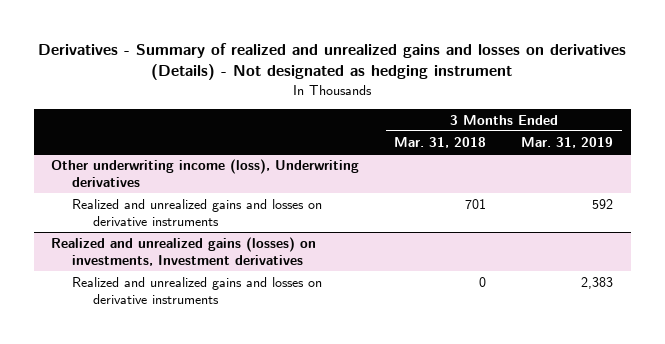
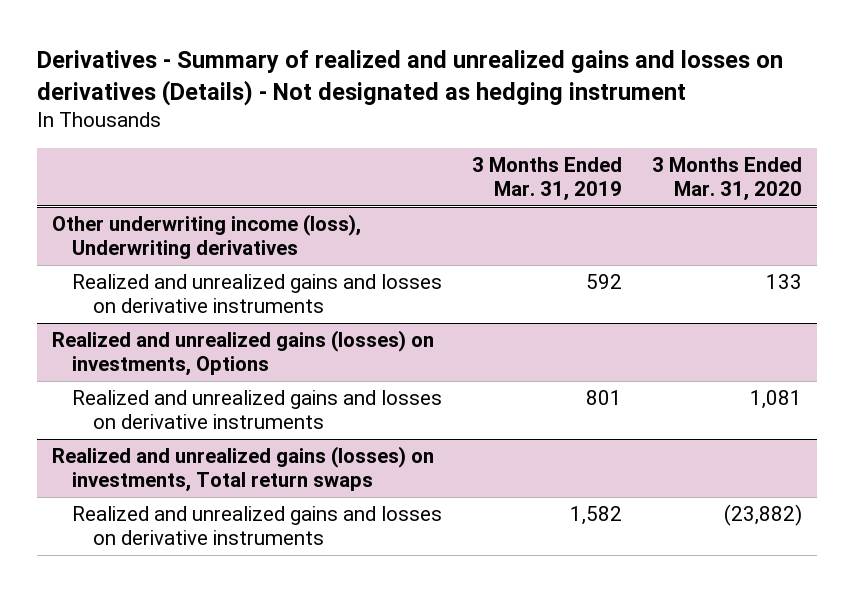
- | 3 Months Ended Mar. 31, 2018 | 3 Months Ended Mar. 31, 2019
+ | 3 Months Ended Mar. 31, 2019 | 3 Months Ended Mar. 31, 2020
- Realized and unrealized gains (losses) on investments, Investment derivatives
- Realized and unrealized gains and losses on derivative instruments | 0 | 2,383
+ Realized and unrealized gains (losses) on investments, Options
+ Realized and unrealized gains and losses on derivative instruments | 801 | 1,081
+ Realized and unrealized gains (losses) on investments, Total return swaps
+ Realized and unrealized gains and losses on derivative instruments | 1,582 | (23,882)

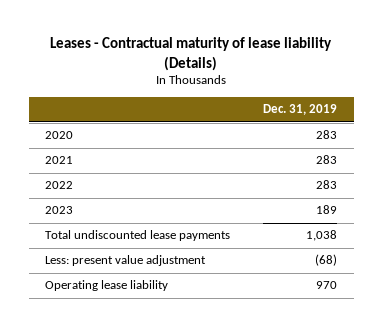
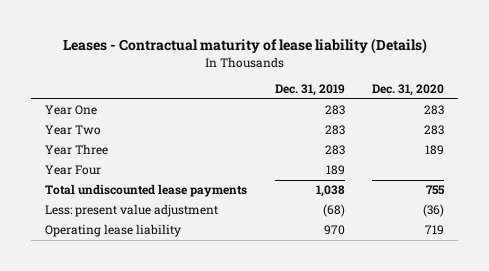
- | Dec. 31, 2019
+ | Dec. 31, 2019 | Dec. 31, 2020
- 2020 | 283
- 2021 | 283
- 2022 | 283
- 2023 | 189
+ Year One | 283 | 283
+ Year Two | 283 | 283
+ Year Three | 283 | 189
+ Year Four | 189 |

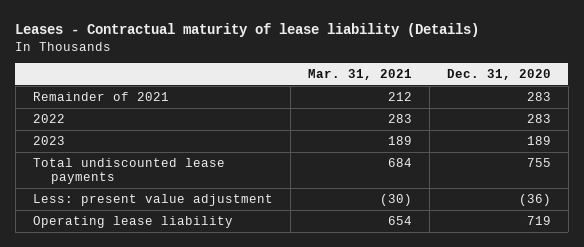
- | Dec. 31, 2019 | Dec. 31, 2020
+ | Mar. 31, 2021 | Dec. 31, 2020
- Year One | 283 | 283
- Year Two | 283 | 283
- Year Three | 283 | 189
- Year Four | 189 |
+ Remainder of 2021 | 212 | 283
+ 2022 | 283 | 283
+ 2023 | 189 | 189

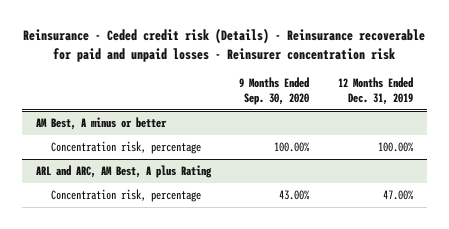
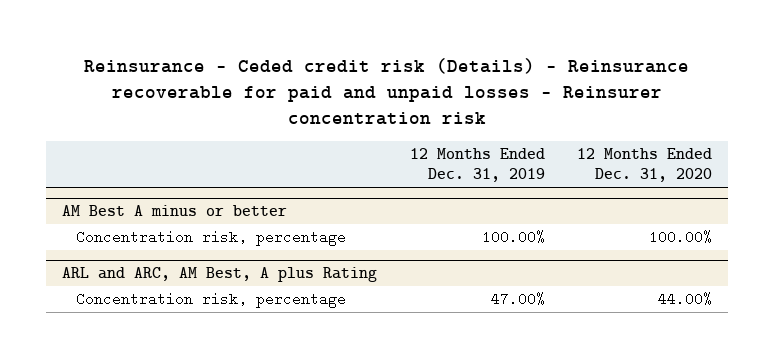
- | 9 Months Ended Sep. 30, 2020 | 12 Months Ended Dec. 31, 2019
+ | 12 Months Ended Dec. 31, 2019 | 12 Months Ended Dec. 31, 2020
- AM Best, A minus or better
+ AM Best A minus or better

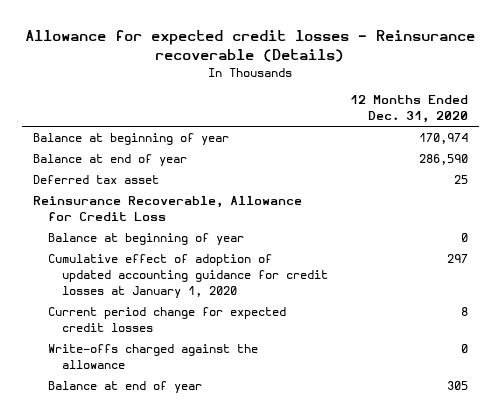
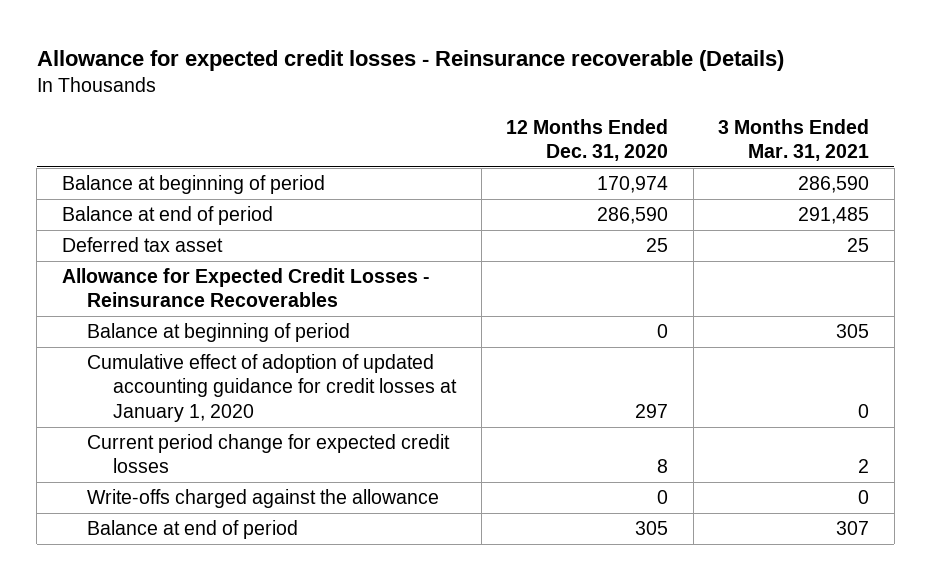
- | 12 Months Ended Dec. 31, 2020
+ | 12 Months Ended Dec. 31, 2020 | 3 Months Ended Mar. 31, 2021
- Balance at beginning of year | 170,974
- Balance at end of year | 286,590
+ Balance at beginning of period | 170,974 | 286,590
+ Balance at end of period | 286,590 | 291,485
- Reinsurance Recoverable, Allowance for Credit Loss
- Balance at beginning of year | 0
+ Allowance for Expected Credit Losses - Reinsurance Recoverables
+ Balance at beginning of period | 0 | 305
- Balance at end of year | 305
+ Balance at end of period | 305 | 307

